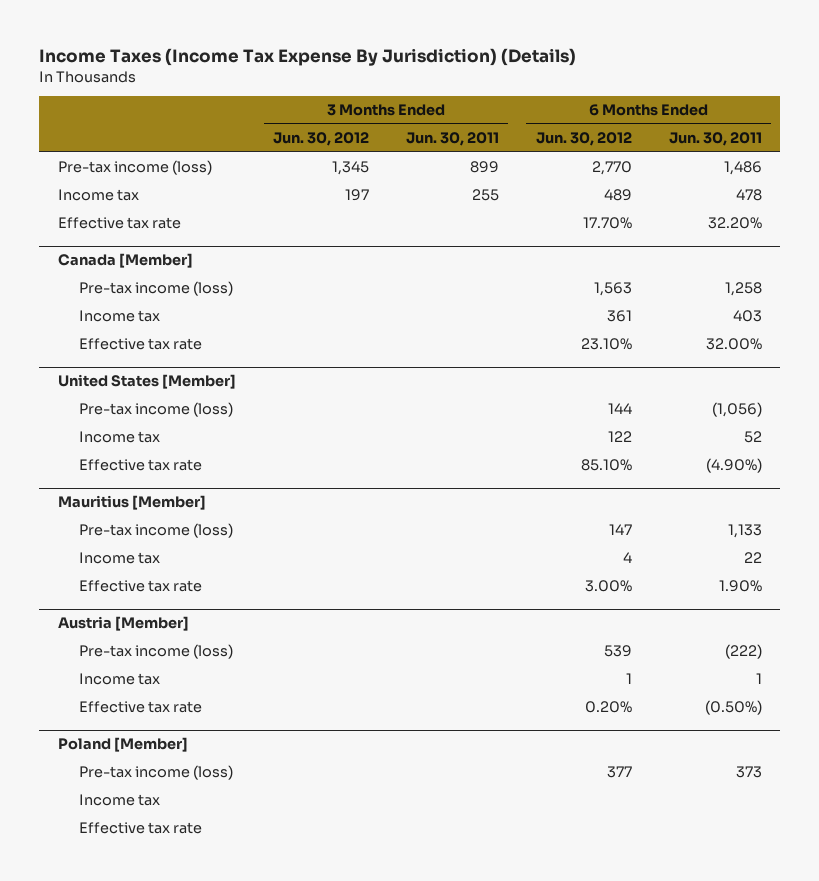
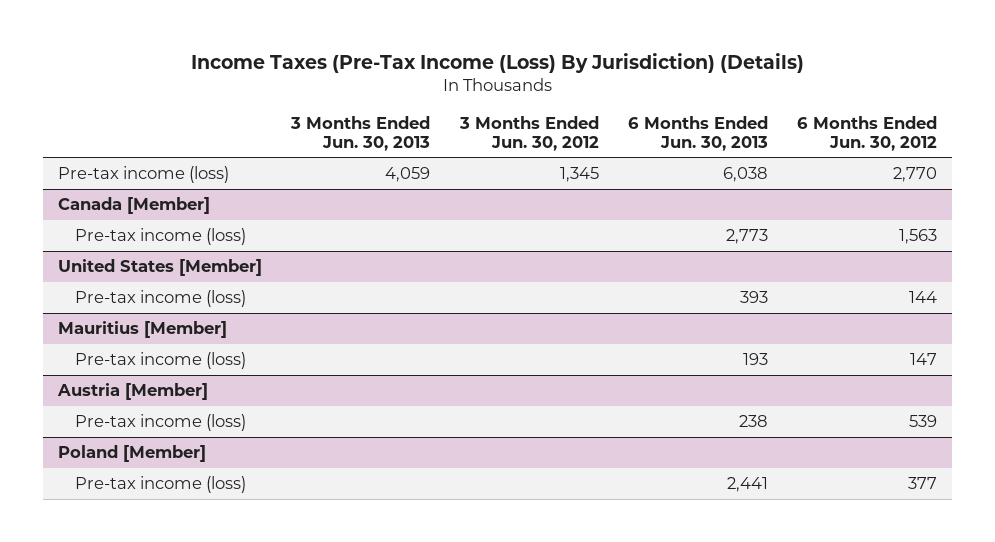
- Income Taxes (Income Tax Expense By Jurisdiction) (Details)
+ Income Taxes (Pre-Tax Income (Loss) By Jurisdiction) (Details)
- | 3 Months Ended Jun. 30, 2012 | 3 Months Ended Jun. 30, 2011 | 6 Months Ended Jun. 30, 2012 | 6 Months Ended Jun. 30, 2011
+ | 3 Months Ended Jun. 30, 2013 | 3 Months Ended Jun. 30, 2012 | 6 Months Ended Jun. 30, 2013 | 6 Months Ended Jun. 30, 2012
- Income tax | 197 | 255 | 489 | 478
- Effective tax rate | | | 17.70% | 32.20%
@ Canada [Member]
- Income tax | | | 361 | 403
- Effective tax rate | | | 23.10% | 32.00%
@ United States [Member]
- Income tax | | | 122 | 52
- Effective tax rate | | | 85.10% | (4.90%)
@ Mauritius [Member]
- Income tax | | | 4 | 22
- Effective tax rate | | | 3.00% | 1.90%
@ Austria [Member]
- Income tax | | | 1 | 1
- Effective tax rate | | | 0.20% | (0.50%)
@ Poland [Member]
- Income tax
- Effective tax rate

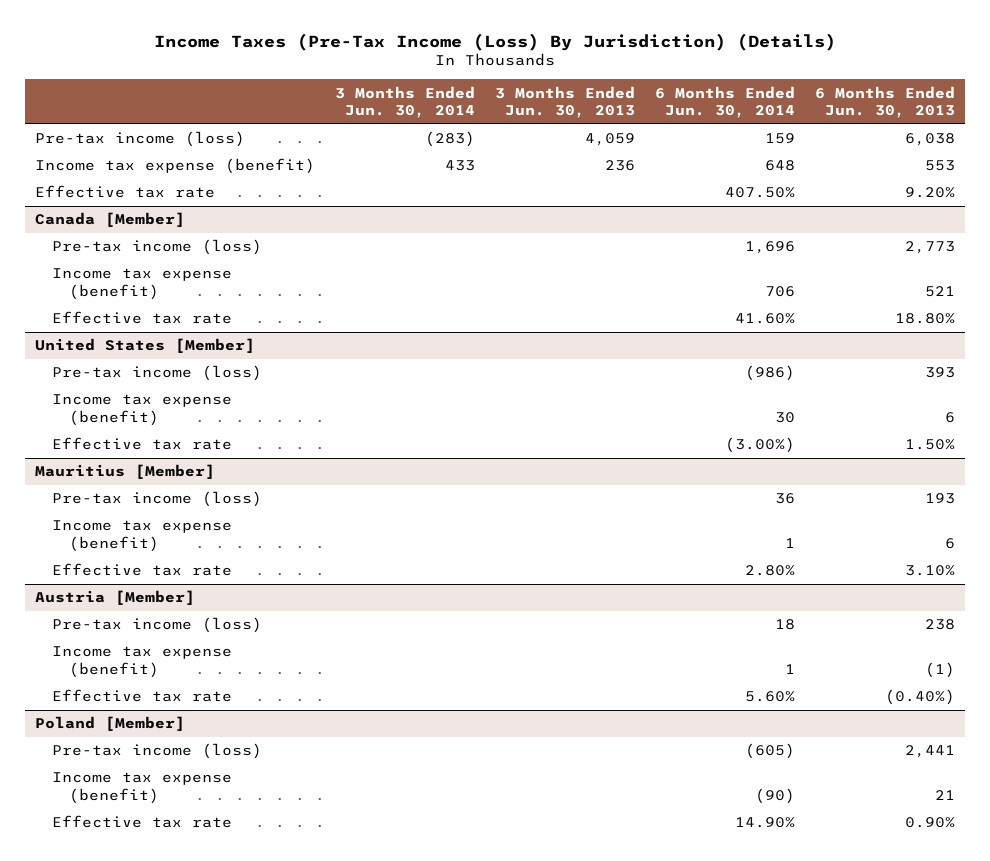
- | 3 Months Ended Jun. 30, 2013 | 3 Months Ended Jun. 30, 2012 | 6 Months Ended Jun. 30, 2013 | 6 Months Ended Jun. 30, 2012
+ | 3 Months Ended Jun. 30, 2014 | 3 Months Ended Jun. 30, 2013 | 6 Months Ended Jun. 30, 2014 | 6 Months Ended Jun. 30, 2013
+ Income tax expense (benefit) | 433 | 236 | 648 | 553
+ Effective tax rate | | | 407.50% | 9.20%
@ Canada [Member]
+ Income tax expense (benefit) | | | 706 | 521
+ Effective tax rate | | | 41.60% | 18.80%
@ United States [Member]
+ Income tax expense (benefit) | | | 30 | 6
+ Effective tax rate | | | (3.00%) | 1.50%
@ Mauritius [Member]
+ Income tax expense (benefit) | | | 1 | 6
+ Effective tax rate | | | 2.80% | 3.10%
@ Austria [Member]
+ Income tax expense (benefit) | | | 1 | (1)
+ Effective tax rate | | | 5.60% | (0.40%)
@ Poland [Member]
+ Income tax expense (benefit) | | | (90) | 21
+ Effective tax rate | | | 14.90% | 0.90%

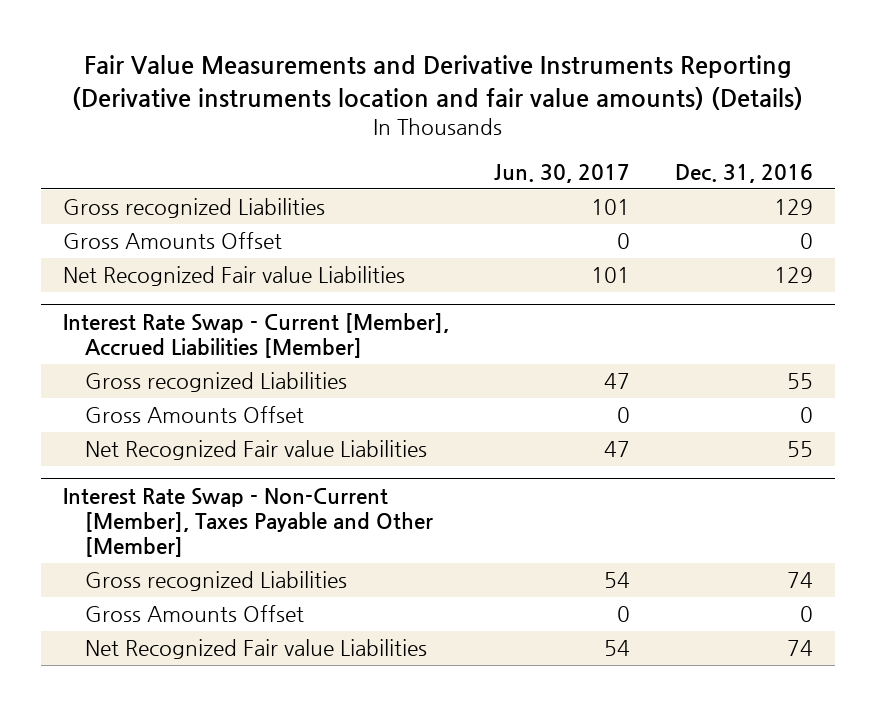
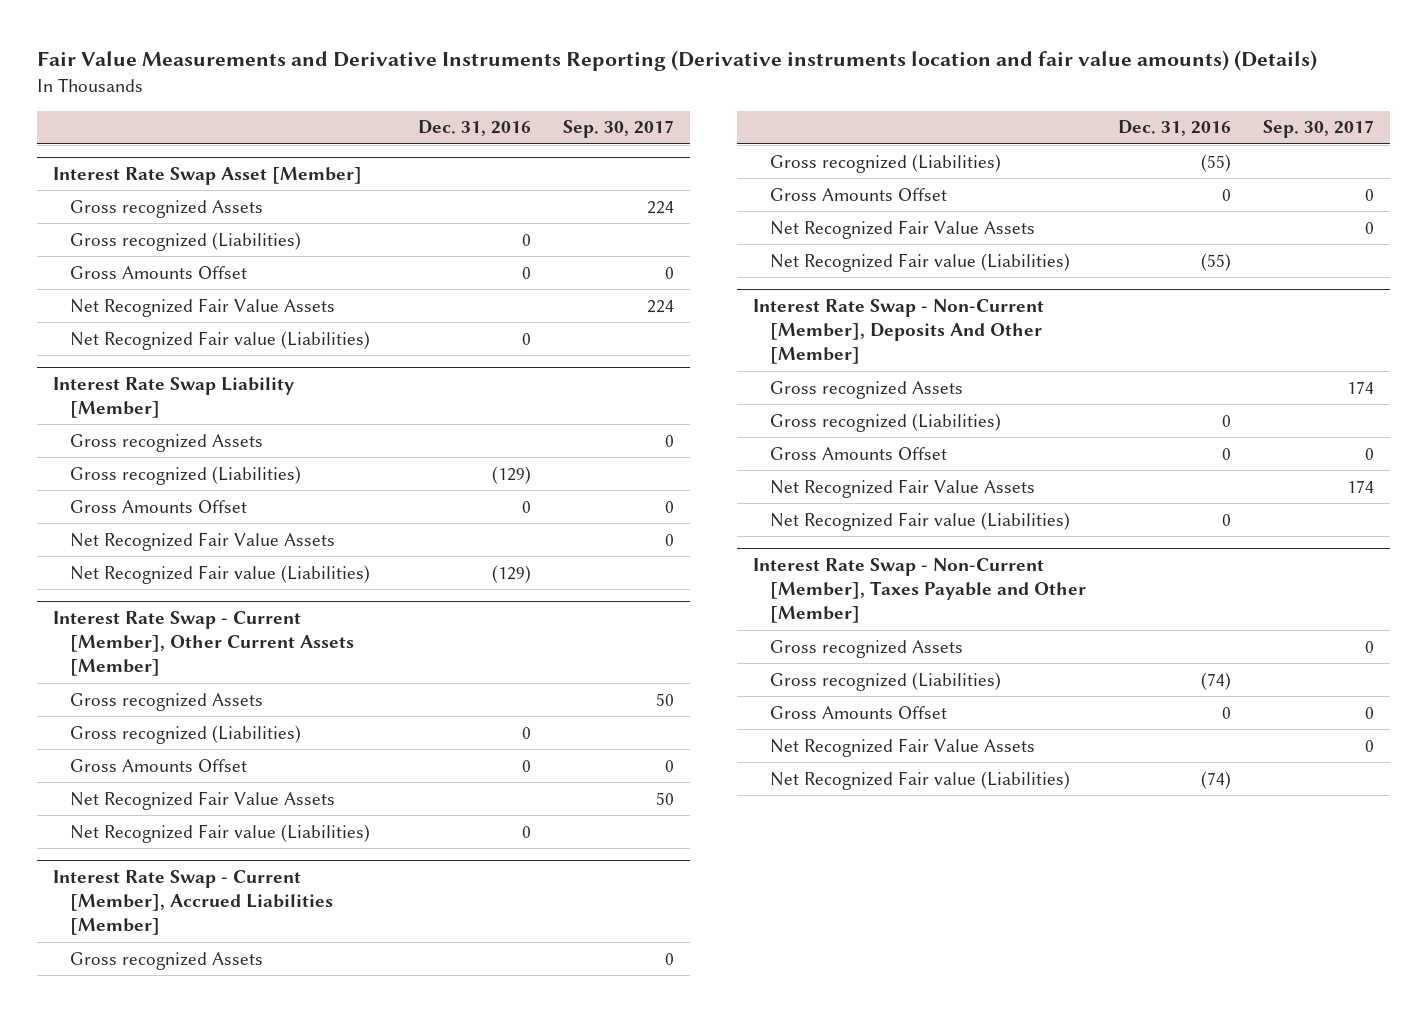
- | Jun. 30, 2017 | Dec. 31, 2016
+ | Dec. 31, 2016 | Sep. 30, 2017
- Gross recognized Liabilities | 101 | 129
+ Interest Rate Swap Asset [Member]
+ Gross recognized Assets | | 224
+ Gross recognized (Liabilities) | 0 |
- Net Recognized Fair value Liabilities | 101 | 129
+ Net Recognized Fair Value Assets | | 224
+ Net Recognized Fair value (Liabilities) | 0 |
+ Interest Rate Swap Liability [Member]
+ Gross recognized Assets | | 0
+ Gross recognized (Liabilities) | (129) |
+ Gross Amounts Offset | 0 | 0
+ Net Recognized Fair Value Assets | | 0
+ Net Recognized Fair value (Liabilities) | (129) |
+ Interest Rate Swap - Current [Member], Other Current Assets [Member]
+ Gross recognized Assets | | 50
+ Gross recognized (Liabilities) | 0 |
+ Gross Amounts Offset | 0 | 0
+ Net Recognized Fair Value Assets | | 50
+ Net Recognized Fair value (Liabilities) | 0 |
@ Interest Rate Swap - Current [Member], Accrued Liabilities [Member]
- Gross recognized Liabilities | 47 | 55
+ Gross recognized Assets | | 0
+ Gross recognized (Liabilities) | (55) |
- Net Recognized Fair value Liabilities | 47 | 55
+ Net Recognized Fair Value Assets | | 0
+ Net Recognized Fair value (Liabilities) | (55) |
+ Interest Rate Swap - Non-Current [Member], Deposits And Other [Member]
+ Gross recognized Assets | | 174
+ Gross recognized (Liabilities) | 0 |
+ Gross Amounts Offset | 0 | 0
+ Net Recognized Fair Value Assets | | 174
+ Net Recognized Fair value (Liabilities) | 0 |
@ Interest Rate Swap - Non-Current [Member], Taxes Payable and Other [Member]
- Gross recognized Liabilities | 54 | 74
+ Gross recognized Assets | | 0
+ Gross recognized (Liabilities) | (74) |
- Net Recognized Fair value Liabilities | 54 | 74
+ Net Recognized Fair Value Assets | | 0
+ Net Recognized Fair value (Liabilities) | (74) |

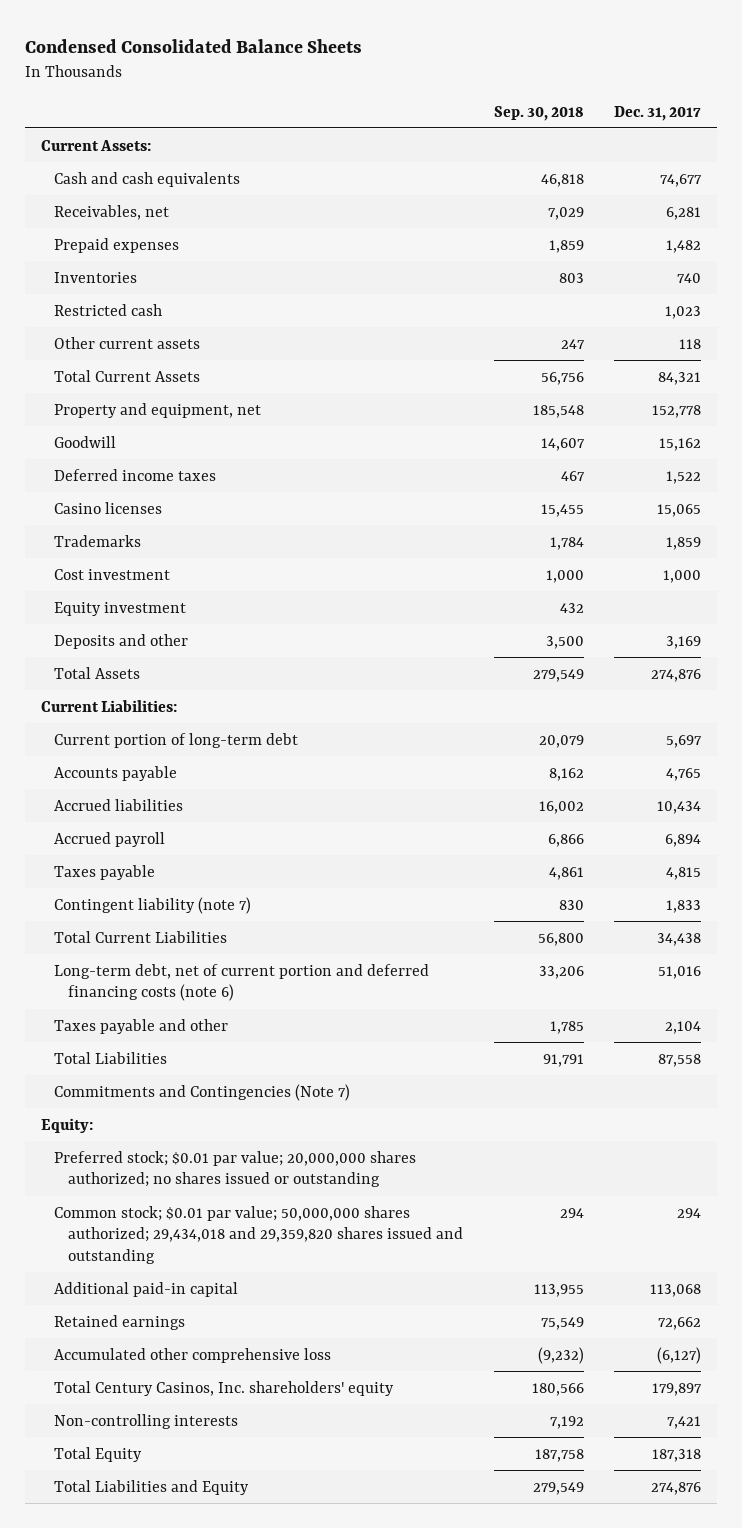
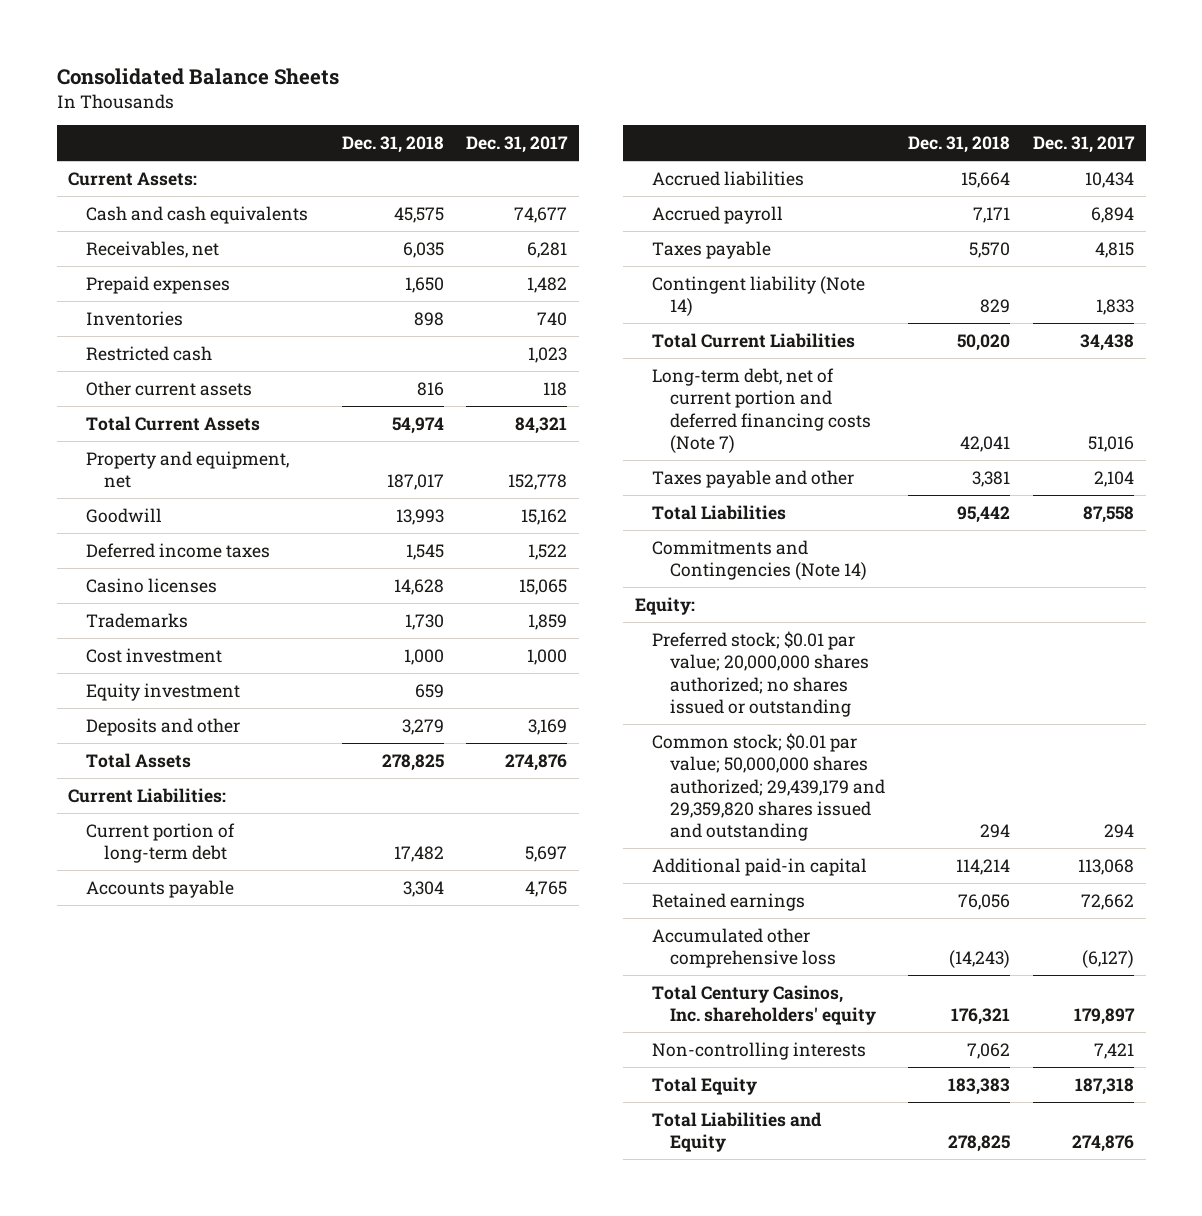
- Condensed Consolidated Balance Sheets
+ Consolidated Balance Sheets
- | Sep. 30, 2018 | Dec. 31, 2017
+ | Dec. 31, 2018 | Dec. 31, 2017
- Contingent liability (note 7) | 830 | 1,833
+ Contingent liability (Note 14) | 829 | 1,833
- Long-term debt, net of current portion and deferred financing costs (note 6) | 33,206 | 51,016
+ Long-term debt, net of current portion and deferred financing costs (Note 7) | 42,041 | 51,016
- Commitments and Contingencies (Note 7)
+ Commitments and Contingencies (Note 14)
- Common stock; $0.01 par value; 50,000,000 shares authorized; 29,434,018 and 29,359,820 shares issued and outstanding | 294 | 294
+ Common stock; $0.01 par value; 50,000,000 shares authorized; 29,439,179 and 29,359,820 shares issued and outstanding | 294 | 294

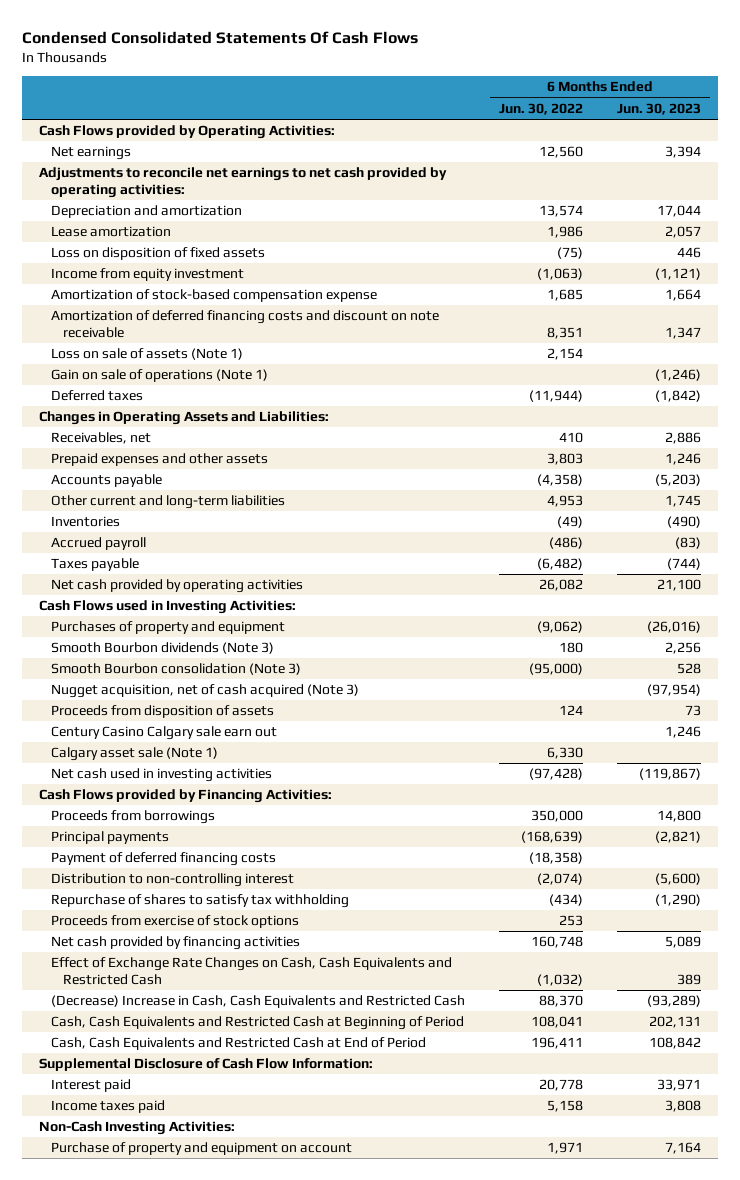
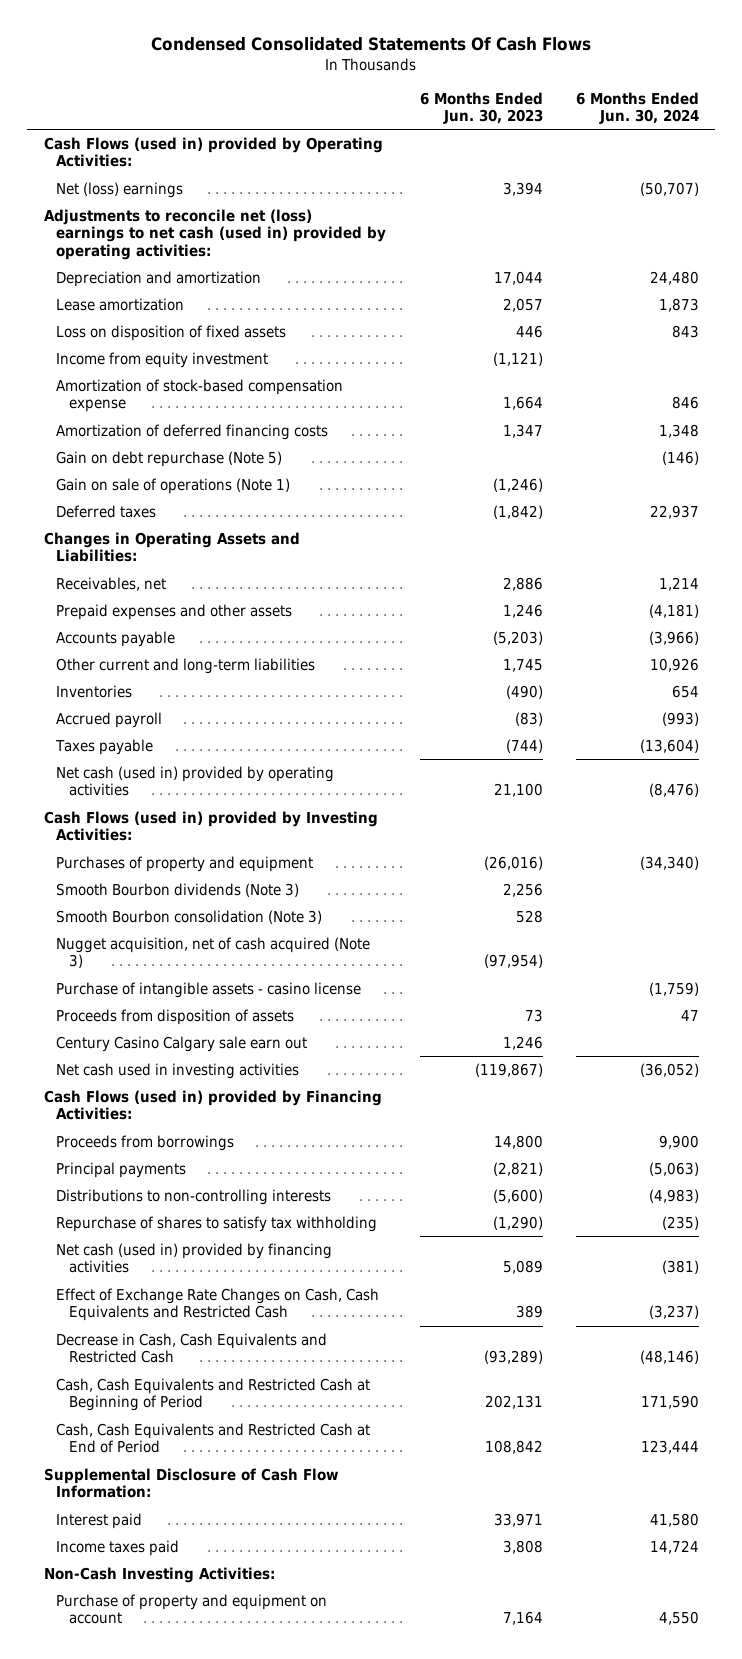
- | 6 Months Ended Jun. 30, 2022 | 6 Months Ended Jun. 30, 2023
+ | 6 Months Ended Jun. 30, 2023 | 6 Months Ended Jun. 30, 2024
- Cash Flows provided by Operating Activities:
- Net earnings | 12,560 | 3,394
- Adjustments to reconcile net earnings to net cash provided by operating activities:
+ Cash Flows (used in) provided by Operating Activities:
+ Net (loss) earnings | 3,394 | (50,707)
+ Adjustments to reconcile net (loss) earnings to net cash (used in) provided by operating activities:
- Amortization of deferred financing costs and discount on note receivable | 8,351 | 1,347
- Loss on sale of assets (Note 1) | 2,154 |
+ Amortization of deferred financing costs | 1,347 | 1,348
+ Gain on debt repurchase (Note 5) | | (146)
- Net cash provided by operating activities | 26,082 | 21,100
- Cash Flows used in Investing Activities:
+ Net cash (used in) provided by operating activities | 21,100 | (8,476)
+ Cash Flows (used in) provided by Investing Activities:
+ Purchase of intangible assets - casino license | | (1,759)
- Calgary asset sale (Note 1) | 6,330 |
- Cash Flows provided by Financing Activities:
+ Cash Flows (used in) provided by Financing Activities:
- Payment of deferred financing costs | (18,358) |
- Distribution to non-controlling interest | (2,074) | (5,600)
+ Distributions to non-controlling interests | (5,600) | (4,983)
- Proceeds from exercise of stock options | 253 |
- Net cash provided by financing activities | 160,748 | 5,089
+ Net cash (used in) provided by financing activities | 5,089 | (381)
- (Decrease) Increase in Cash, Cash Equivalents and Restricted Cash | 88,370 | (93,289)
+ Decrease in Cash, Cash Equivalents and Restricted Cash | (93,289) | (48,146)

